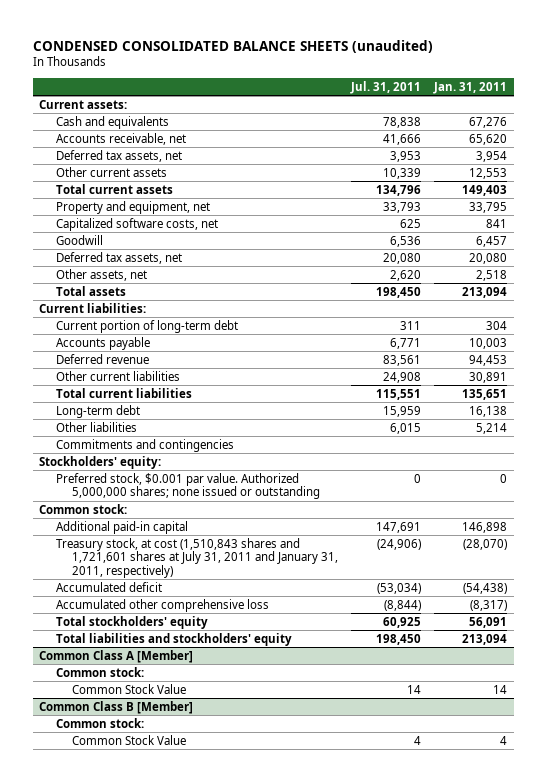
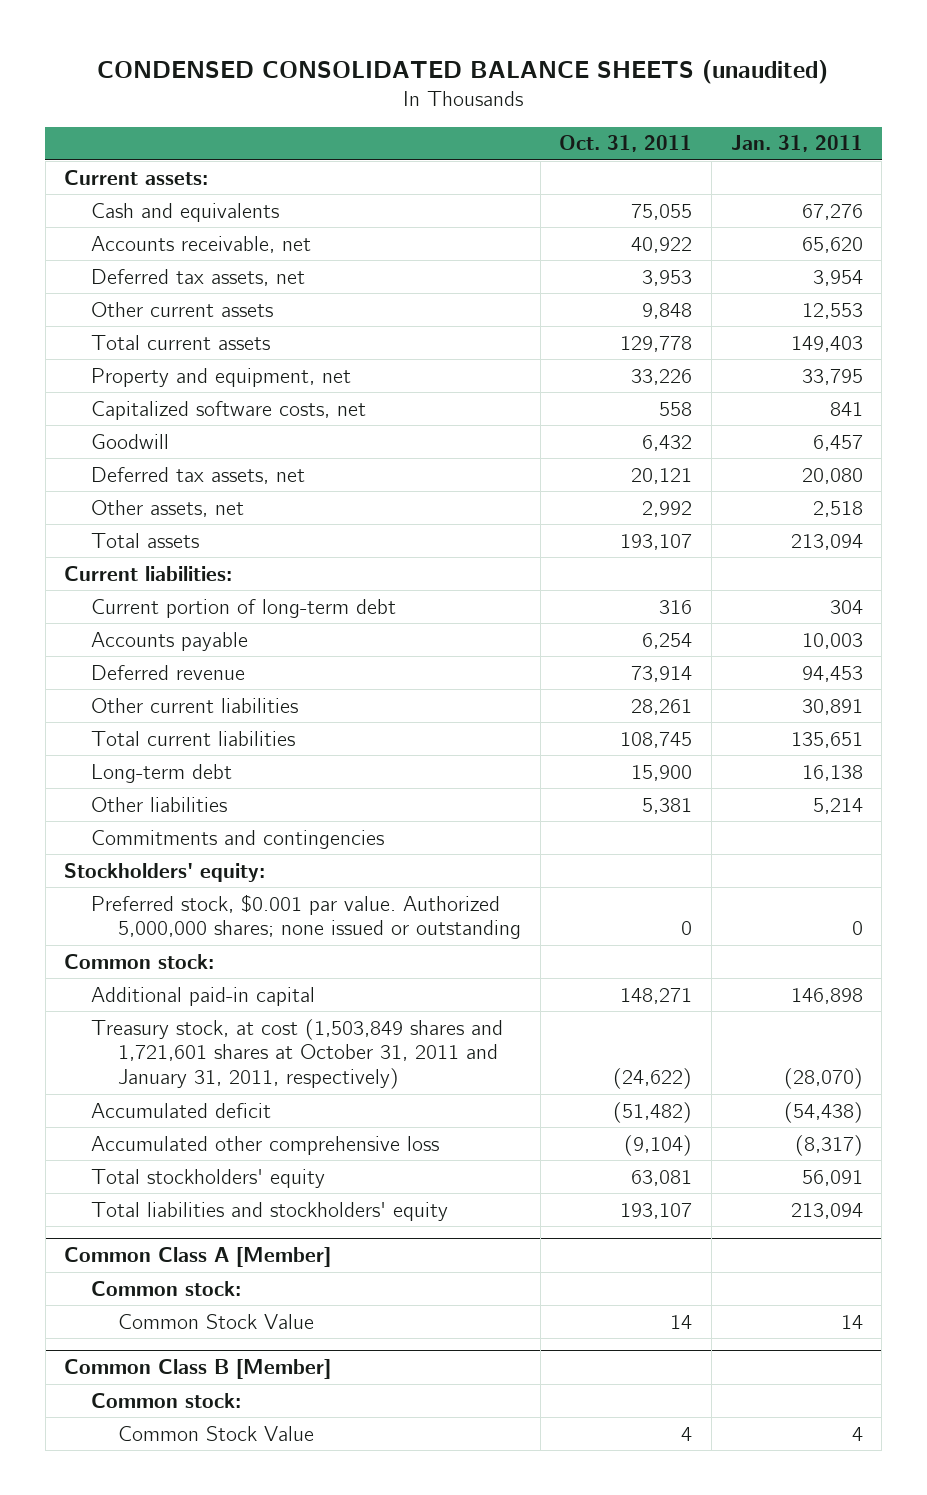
- | Jul. 31, 2011 | Jan. 31, 2011
+ | Oct. 31, 2011 | Jan. 31, 2011
- Treasury stock, at cost (1,510,843 shares and 1,721,601 shares at July 31, 2011 and January 31, 2011, respectively) | (24,906) | (28,070)
+ Treasury stock, at cost (1,503,849 shares and 1,721,601 shares at October 31, 2011 and January 31, 2011, respectively) | (24,622) | (28,070)

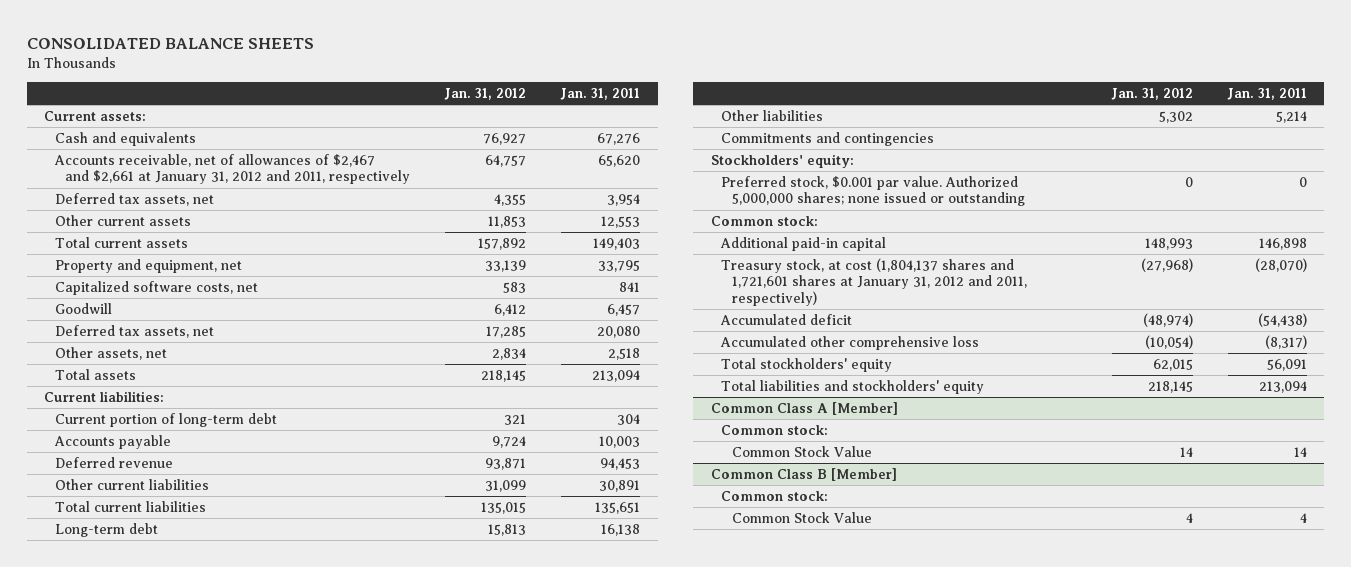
- CONDENSED CONSOLIDATED BALANCE SHEETS (unaudited)
+ CONSOLIDATED BALANCE SHEETS
- | Oct. 31, 2011 | Jan. 31, 2011
+ | Jan. 31, 2012 | Jan. 31, 2011
- Accounts receivable, net | 40,922 | 65,620
+ Accounts receivable, net of allowances of $2,467 and $2,661 at January 31, 2012 and 2011, respectively | 64,757 | 65,620
- Treasury stock, at cost (1,503,849 shares and 1,721,601 shares at October 31, 2011 and January 31, 2011, respectively) | (24,622) | (28,070)
+ Treasury stock, at cost (1,804,137 shares and 1,721,601 shares at January 31, 2012 and 2011, respectively) | (27,968) | (28,070)

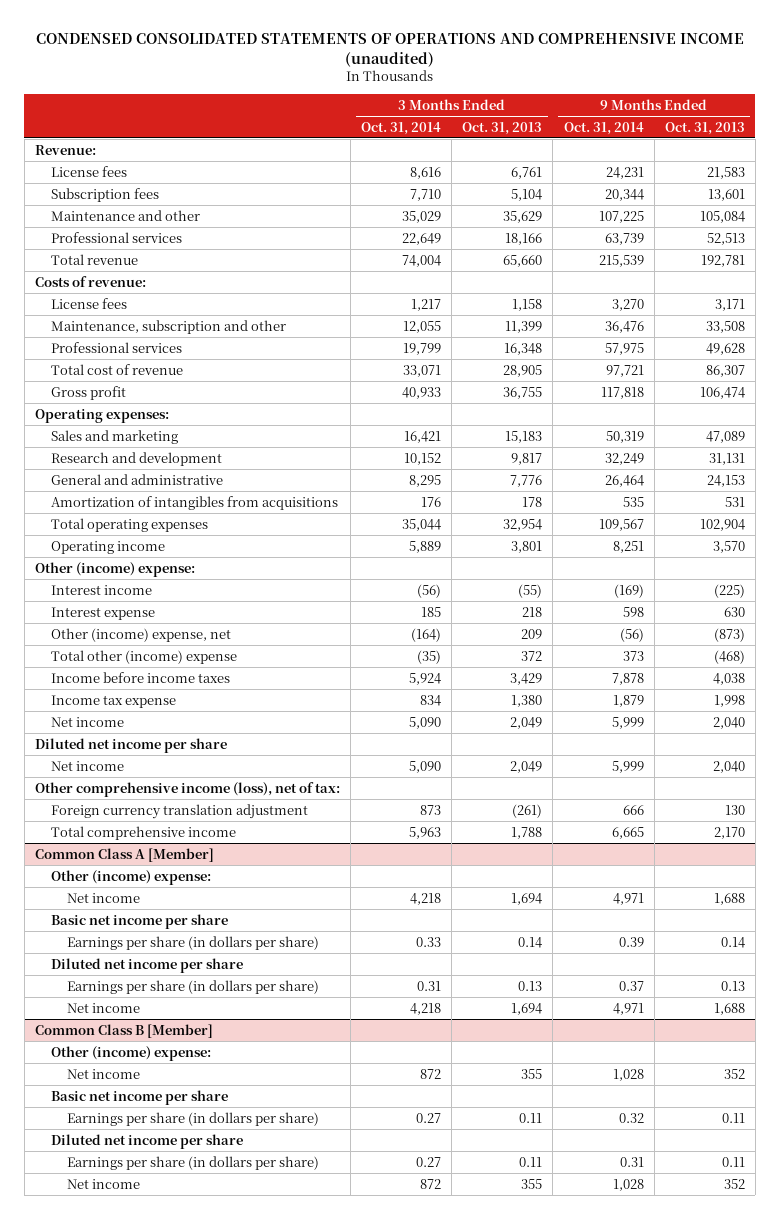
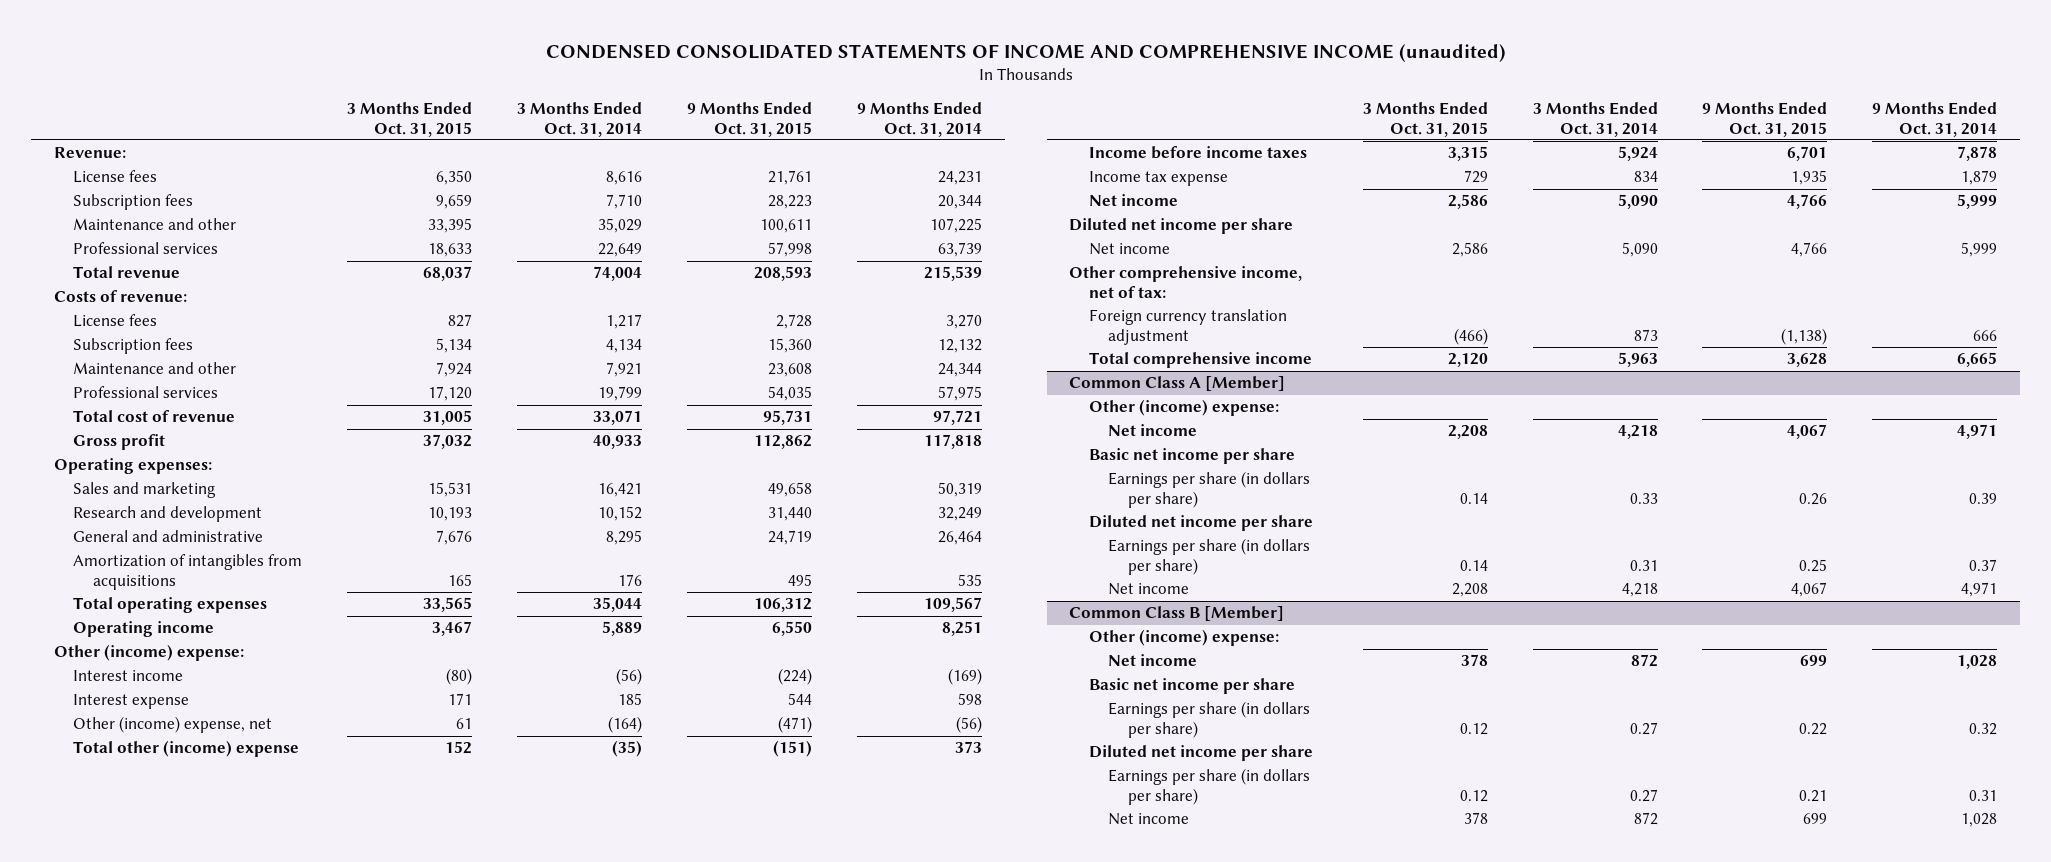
- CONDENSED CONSOLIDATED STATEMENTS OF OPERATIONS AND COMPREHENSIVE INCOME (unaudited)
+ CONDENSED CONSOLIDATED STATEMENTS OF INCOME AND COMPREHENSIVE INCOME (unaudited)
- | 3 Months Ended Oct. 31, 2014 | 3 Months Ended Oct. 31, 2013 | 9 Months Ended Oct. 31, 2014 | 9 Months Ended Oct. 31, 2013
+ | 3 Months Ended Oct. 31, 2015 | 3 Months Ended Oct. 31, 2014 | 9 Months Ended Oct. 31, 2015 | 9 Months Ended Oct. 31, 2014
- Maintenance, subscription and other | 12,055 | 11,399 | 36,476 | 33,508
+ Subscription fees | 5,134 | 4,134 | 15,360 | 12,132
+ Maintenance and other | 7,924 | 7,921 | 23,608 | 24,344
- Other comprehensive income (loss), net of tax:
+ Other comprehensive income, net of tax:

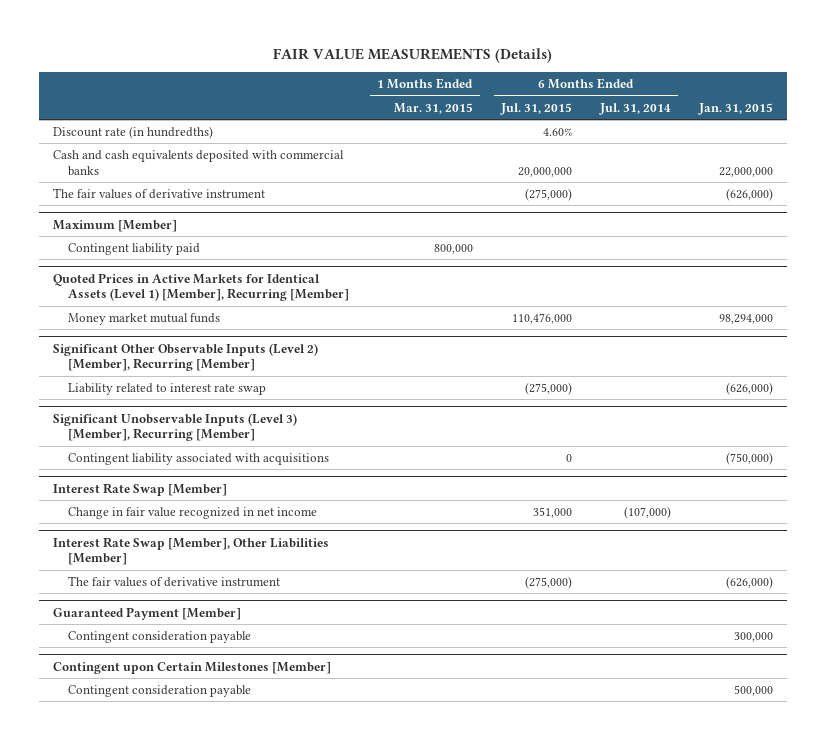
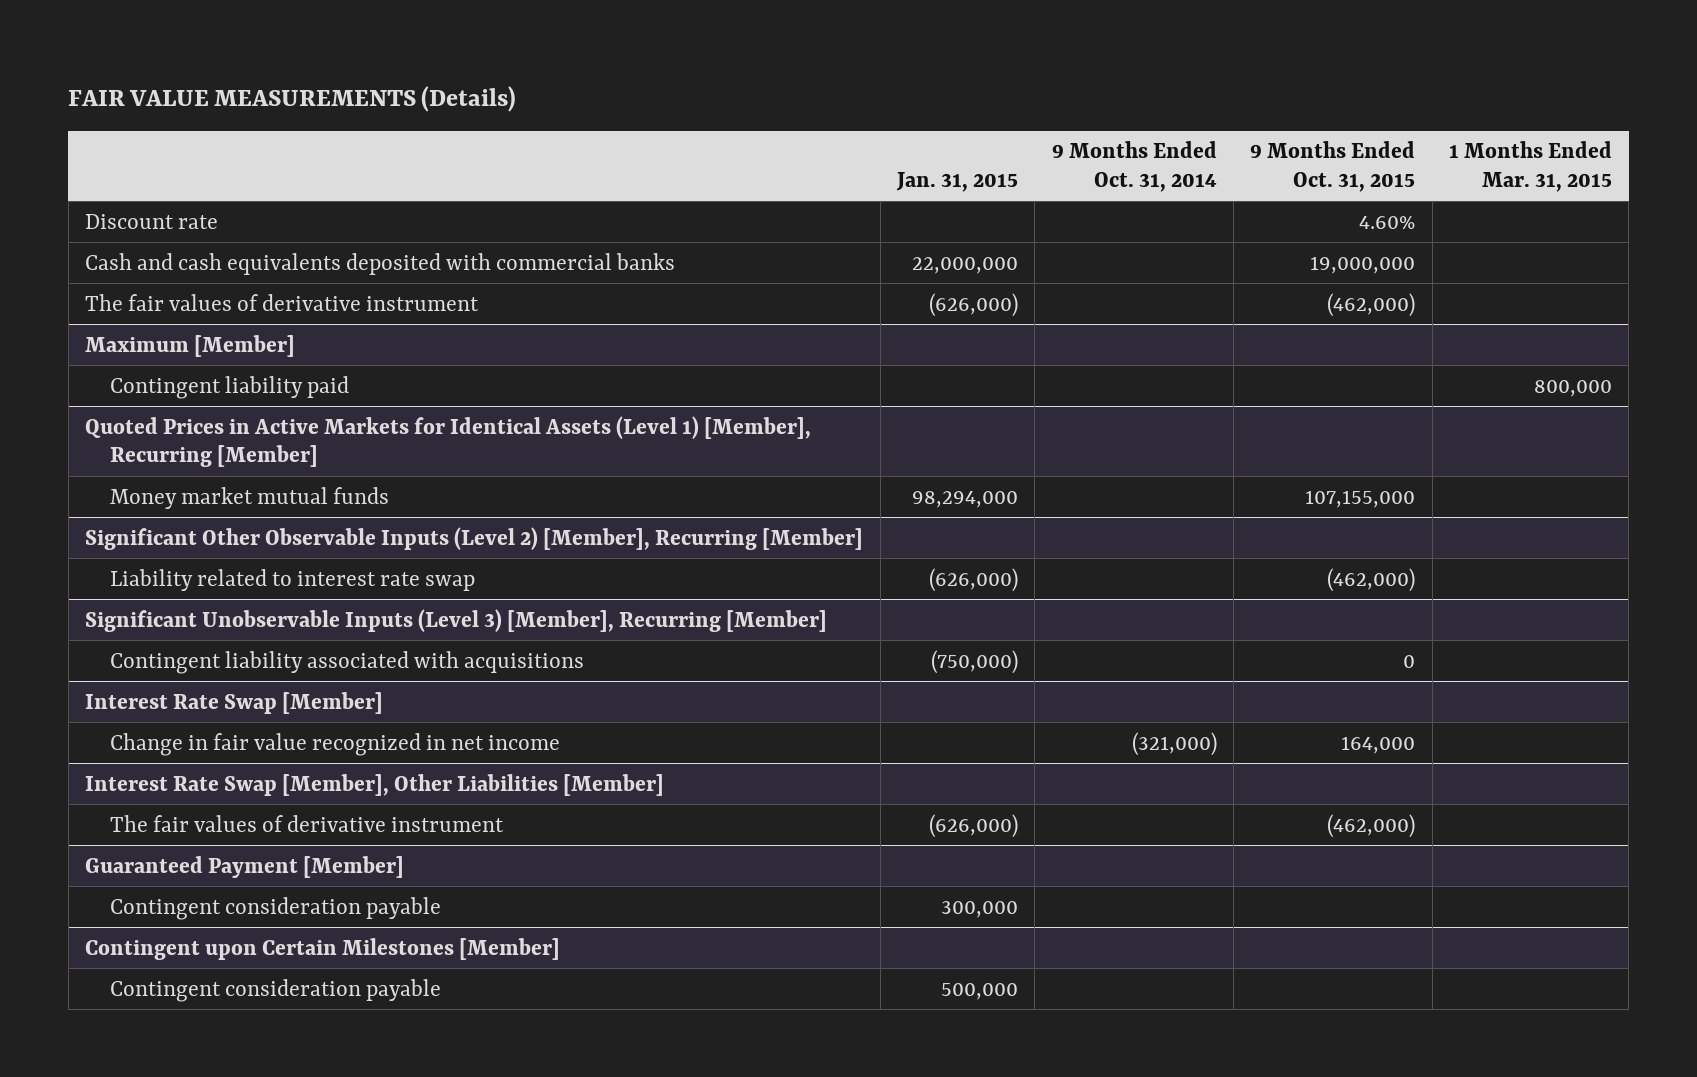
- | 1 Months Ended Mar. 31, 2015 | 6 Months Ended Jul. 31, 2015 | 6 Months Ended Jul. 31, 2014 | Jan. 31, 2015
+ | Jan. 31, 2015 | 9 Months Ended Oct. 31, 2014 | 9 Months Ended Oct. 31, 2015 | 1 Months Ended Mar. 31, 2015
- Discount rate (in hundredths) | | 4.60% | |
+ Discount rate | | | 4.60% |

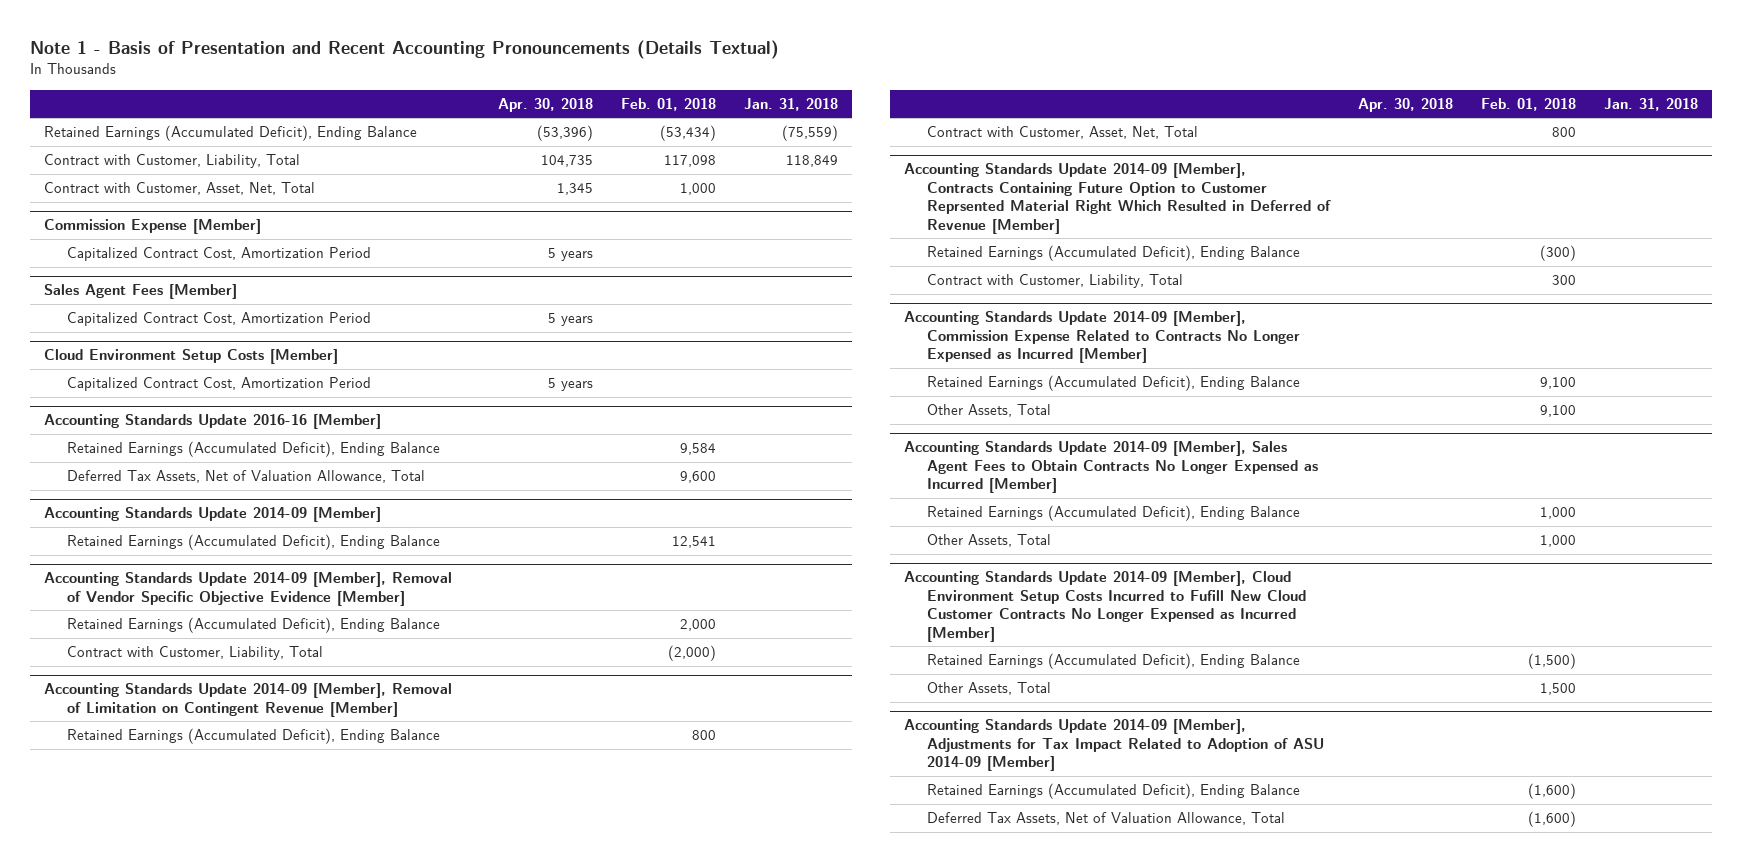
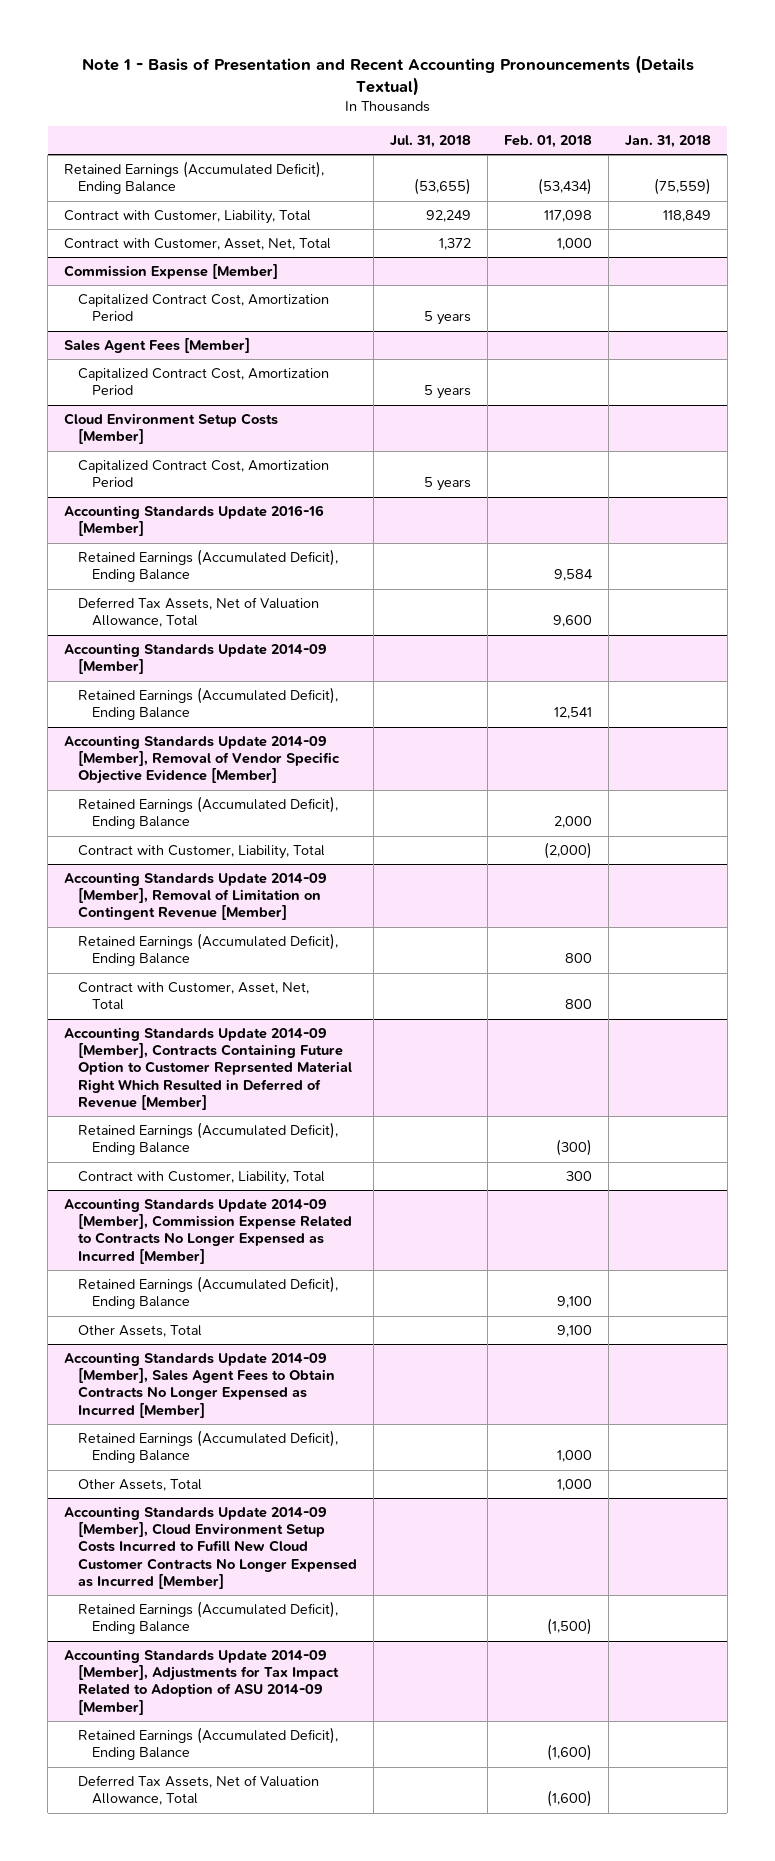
- | Apr. 30, 2018 | Feb. 01, 2018 | Jan. 31, 2018
+ | Jul. 31, 2018 | Feb. 01, 2018 | Jan. 31, 2018
@ Accounting Standards Update 2014-09 [Member], Cloud Environment Setup Costs Incurred to Fufill New Cloud Customer Contracts No Longer Expensed as Incurred [Member]
- Other Assets, Total | | 1,500 |

